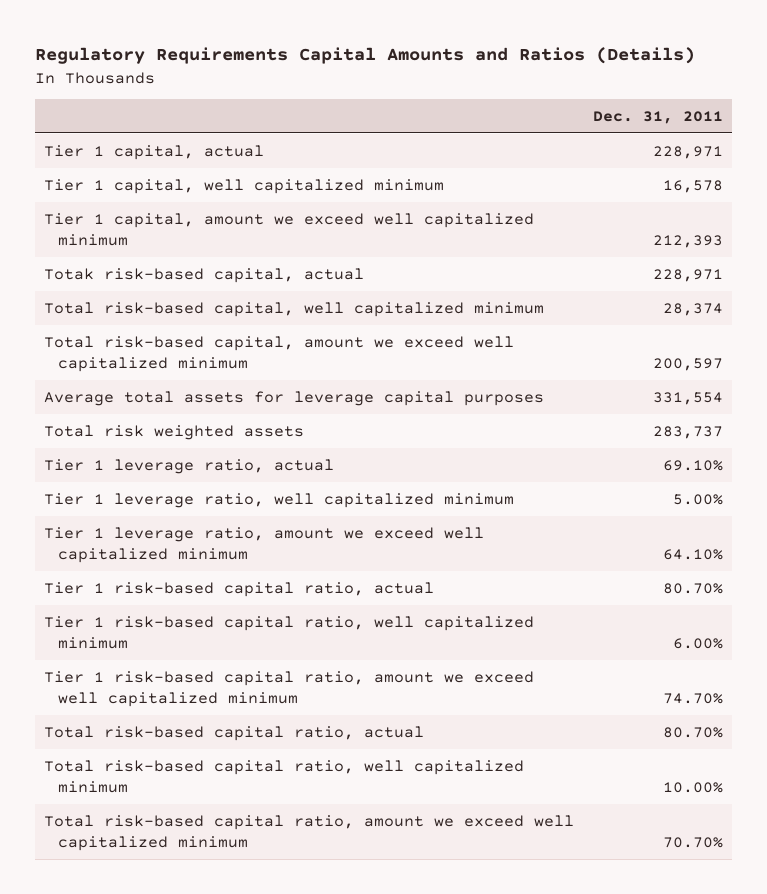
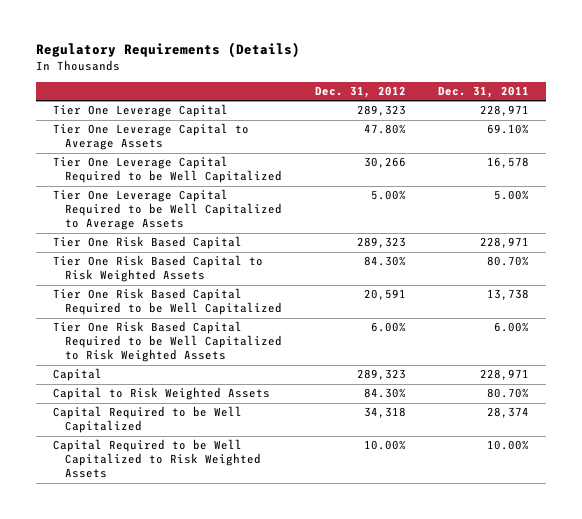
- Regulatory Requirements Capital Amounts and Ratios (Details)
+ Regulatory Requirements (Details)
- | Dec. 31, 2011
+ | Dec. 31, 2012 | Dec. 31, 2011
- Tier 1 capital, actual | 228,971
- Tier 1 capital, well capitalized minimum | 16,578
- Tier 1 capital, amount we exceed well capitalized minimum | 212,393
- Totak risk-based capital, actual | 228,971
- Total risk-based capital, well capitalized minimum | 28,374
- Total risk-based capital, amount we exceed well capitalized minimum | 200,597
- Average total assets for leverage capital purposes | 331,554
- Total risk weighted assets | 283,737
- Tier 1 leverage ratio, actual | 69.10%
- Tier 1 leverage ratio, well capitalized minimum | 5.00%
- Tier 1 leverage ratio, amount we exceed well capitalized minimum | 64.10%
- Tier 1 risk-based capital ratio, actual | 80.70%
- Tier 1 risk-based capital ratio, well capitalized minimum | 6.00%
- Tier 1 risk-based capital ratio, amount we exceed well capitalized minimum | 74.70%
- Total risk-based capital ratio, actual | 80.70%
- Total risk-based capital ratio, well capitalized minimum | 10.00%
- Total risk-based capital ratio, amount we exceed well capitalized minimum | 70.70%
+ Tier One Leverage Capital | 289,323 | 228,971
+ Tier One Leverage Capital to Average Assets | 47.80% | 69.10%
+ Tier One Leverage Capital Required to be Well Capitalized | 30,266 | 16,578
+ Tier One Leverage Capital Required to be Well Capitalized to Average Assets | 5.00% | 5.00%
+ Tier One Risk Based Capital | 289,323 | 228,971
+ Tier One Risk Based Capital to Risk Weighted Assets | 84.30% | 80.70%
+ Tier One Risk Based Capital Required to be Well Capitalized | 20,591 | 13,738
+ Tier One Risk Based Capital Required to be Well Capitalized to Risk Weighted Assets | 6.00% | 6.00%
+ Capital | 289,323 | 228,971
+ Capital to Risk Weighted Assets | 84.30% | 80.70%
+ Capital Required to be Well Capitalized | 34,318 | 28,374
+ Capital Required to be Well Capitalized to Risk Weighted Assets | 10.00% | 10.00%

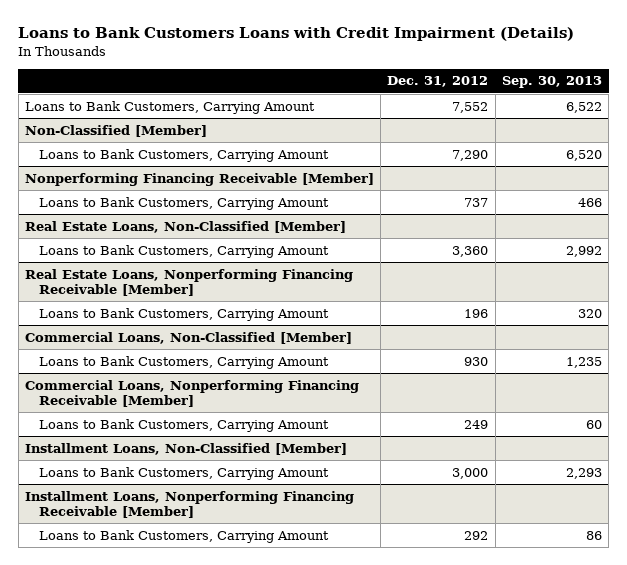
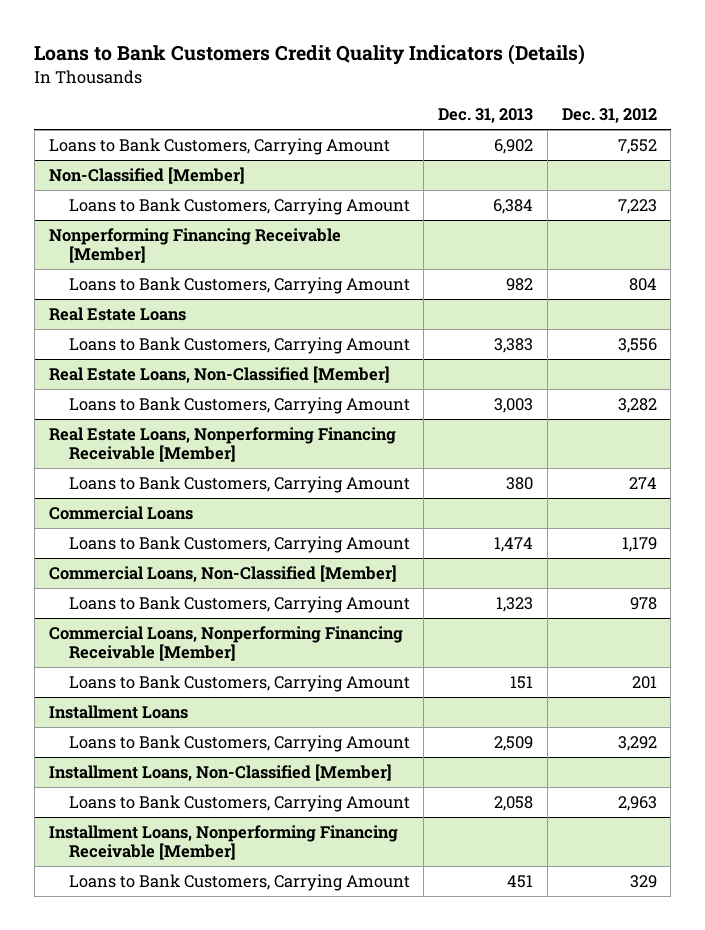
- Loans to Bank Customers Loans with Credit Impairment (Details)
+ Loans to Bank Customers Credit Quality Indicators (Details)
- | Dec. 31, 2012 | Sep. 30, 2013
+ | Dec. 31, 2013 | Dec. 31, 2012
@ Non-Classified [Member]
- Loans to Bank Customers, Carrying Amount | 7,290 | 6,520
+ Loans to Bank Customers, Carrying Amount | 6,384 | 7,223
@ Nonperforming Financing Receivable [Member]
- Loans to Bank Customers, Carrying Amount | 737 | 466
+ Loans to Bank Customers, Carrying Amount | 982 | 804
+ Real Estate Loans
+ Loans to Bank Customers, Carrying Amount | 3,383 | 3,556
@ Real Estate Loans, Non-Classified [Member]
- Loans to Bank Customers, Carrying Amount | 3,360 | 2,992
+ Loans to Bank Customers, Carrying Amount | 3,003 | 3,282
@ Real Estate Loans, Nonperforming Financing Receivable [Member]
- Loans to Bank Customers, Carrying Amount | 196 | 320
+ Loans to Bank Customers, Carrying Amount | 380 | 274
+ Commercial Loans
+ Loans to Bank Customers, Carrying Amount | 1,474 | 1,179
@ Commercial Loans, Non-Classified [Member]
- Loans to Bank Customers, Carrying Amount | 930 | 1,235
+ Loans to Bank Customers, Carrying Amount | 1,323 | 978
@ Commercial Loans, Nonperforming Financing Receivable [Member]
- Loans to Bank Customers, Carrying Amount | 249 | 60
+ Loans to Bank Customers, Carrying Amount | 151 | 201
+ Installment Loans
+ Loans to Bank Customers, Carrying Amount | 2,509 | 3,292
@ Installment Loans, Non-Classified [Member]
- Loans to Bank Customers, Carrying Amount | 3,000 | 2,293
+ Loans to Bank Customers, Carrying Amount | 2,058 | 2,963
@ Installment Loans, Nonperforming Financing Receivable [Member]
- Loans to Bank Customers, Carrying Amount | 292 | 86
+ Loans to Bank Customers, Carrying Amount | 451 | 329

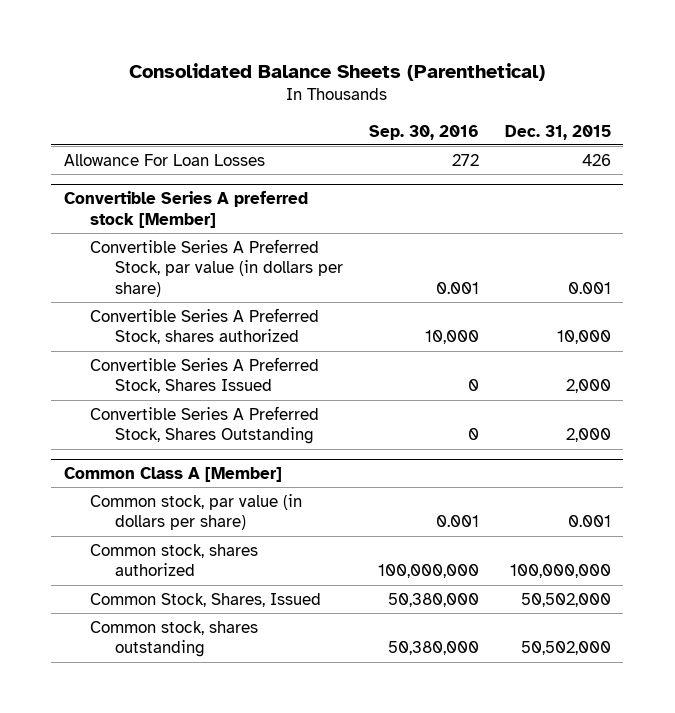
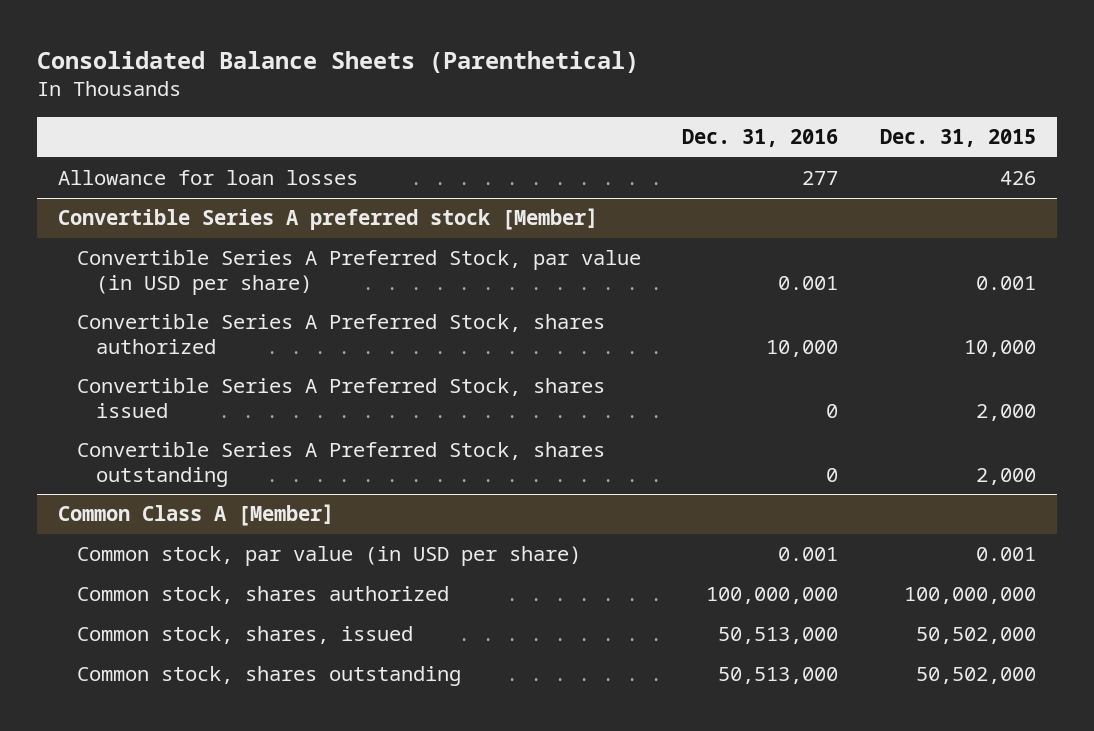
- | Sep. 30, 2016 | Dec. 31, 2015
+ | Dec. 31, 2016 | Dec. 31, 2015
- Allowance For Loan Losses | 272 | 426
+ Allowance for loan losses | 277 | 426
@ Convertible Series A preferred stock [Member]
- Convertible Series A Preferred Stock, par value (in dollars per share) | 0.001 | 0.001
+ Convertible Series A Preferred Stock, par value (in USD per share) | 0.001 | 0.001
- Convertible Series A Preferred Stock, Shares Issued | 0 | 2,000
- Convertible Series A Preferred Stock, Shares Outstanding | 0 | 2,000
+ Convertible Series A Preferred Stock, shares issued | 0 | 2,000
+ Convertible Series A Preferred Stock, shares outstanding | 0 | 2,000
@ Common Class A [Member]
- Common stock, par value (in dollars per share) | 0.001 | 0.001
+ Common stock, par value (in USD per share) | 0.001 | 0.001
- Common Stock, Shares, Issued | 50,380,000 | 50,502,000
+ Common stock, shares, issued | 50,513,000 | 50,502,000

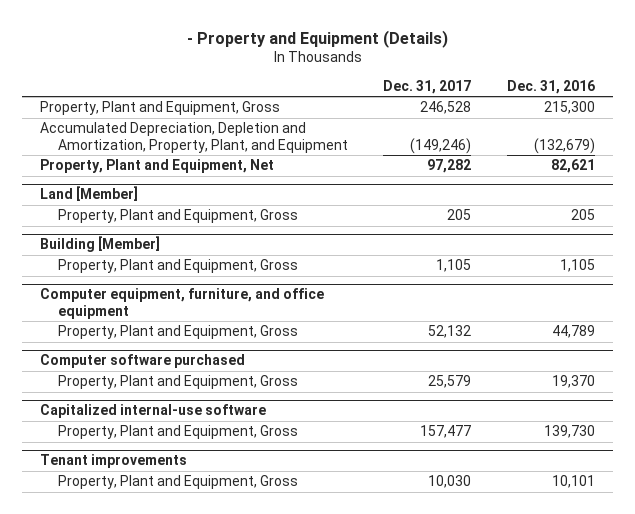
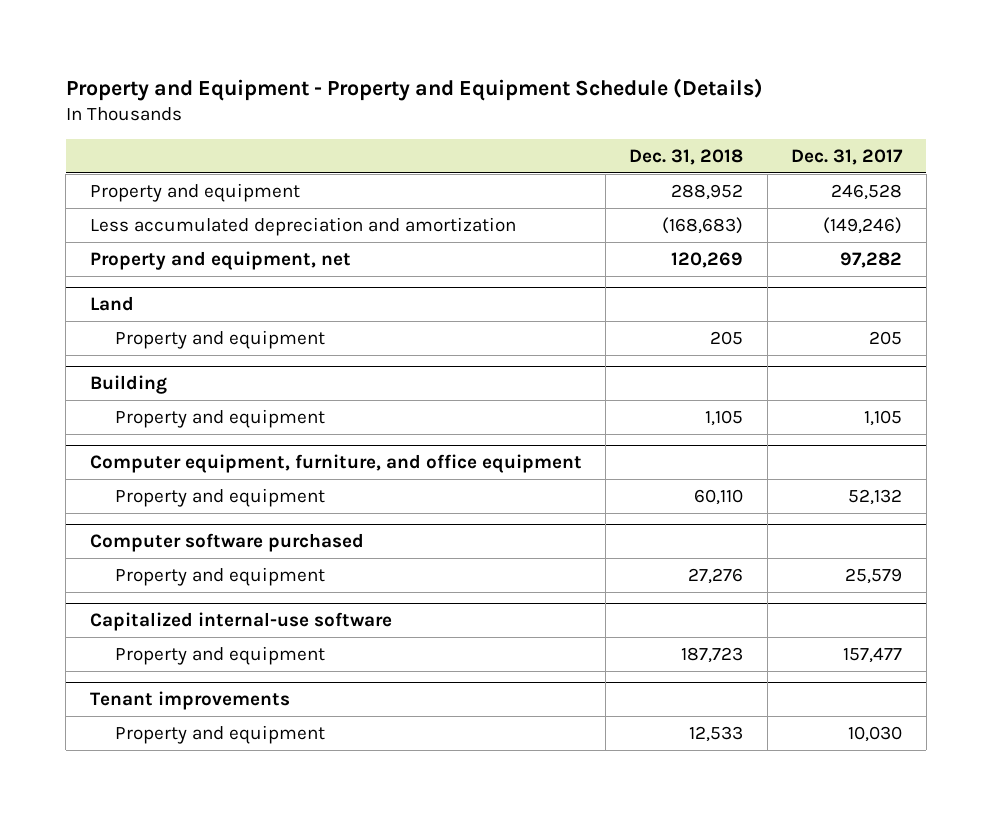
- - Property and Equipment (Details)
+ Property and Equipment - Property and Equipment Schedule (Details)
- | Dec. 31, 2017 | Dec. 31, 2016
+ | Dec. 31, 2018 | Dec. 31, 2017
- Property, Plant and Equipment, Gross | 246,528 | 215,300
- Accumulated Depreciation, Depletion and Amortization, Property, Plant, and Equipment | (149,246) | (132,679)
- Property, Plant and Equipment, Net | 97,282 | 82,621
- Land [Member]
- Property, Plant and Equipment, Gross | 205 | 205
- Building [Member]
- Property, Plant and Equipment, Gross | 1,105 | 1,105
+ Property and equipment | 288,952 | 246,528
+ Less accumulated depreciation and amortization | (168,683) | (149,246)
+ Property and equipment, net | 120,269 | 97,282
+ Land
+ Property and equipment | 205 | 205
+ Building
+ Property and equipment | 1,105 | 1,105
@ Computer equipment, furniture, and office equipment
- Property, Plant and Equipment, Gross | 52,132 | 44,789
+ Property and equipment | 60,110 | 52,132
@ Computer software purchased
- Property, Plant and Equipment, Gross | 25,579 | 19,370
+ Property and equipment | 27,276 | 25,579
@ Capitalized internal-use software
- Property, Plant and Equipment, Gross | 157,477 | 139,730
+ Property and equipment | 187,723 | 157,477
@ Tenant improvements
- Property, Plant and Equipment, Gross | 10,030 | 10,101
+ Property and equipment | 12,533 | 10,030

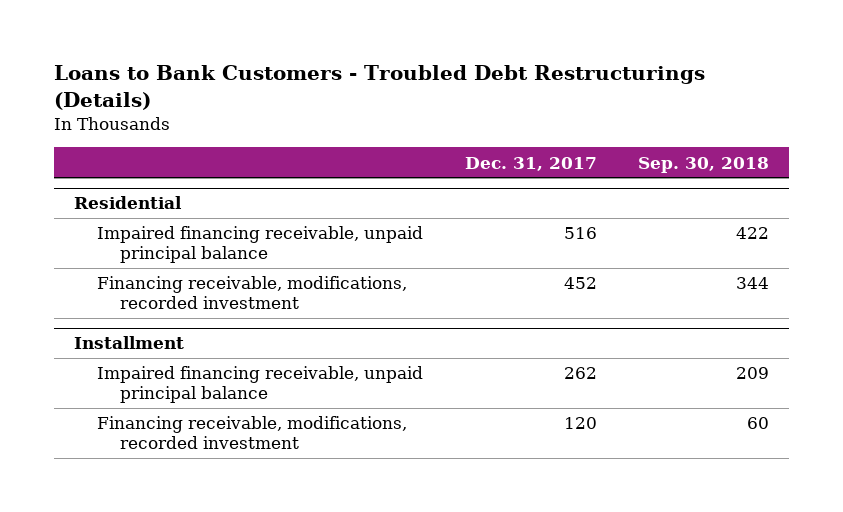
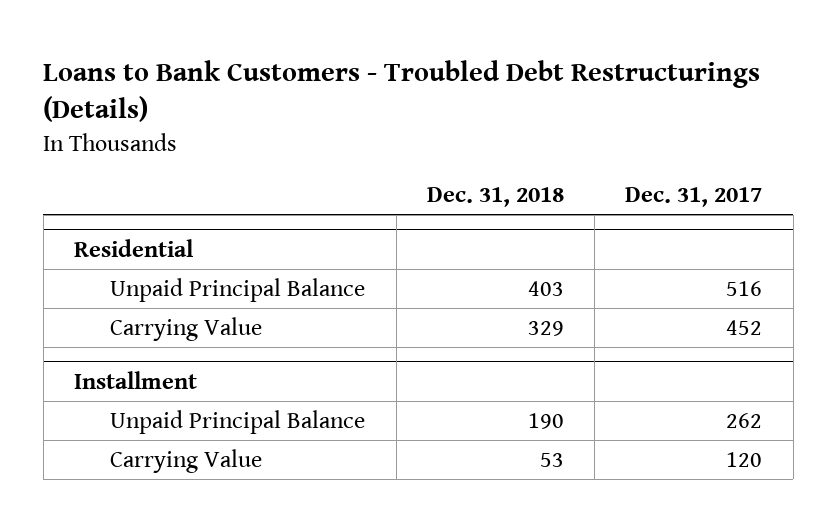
- | Dec. 31, 2017 | Sep. 30, 2018
+ | Dec. 31, 2018 | Dec. 31, 2017
@ Residential
- Impaired financing receivable, unpaid principal balance | 516 | 422
- Financing receivable, modifications, recorded investment | 452 | 344
+ Unpaid Principal Balance | 403 | 516
+ Carrying Value | 329 | 452
@ Installment
- Impaired financing receivable, unpaid principal balance | 262 | 209
- Financing receivable, modifications, recorded investment | 120 | 60
+ Unpaid Principal Balance | 190 | 262
+ Carrying Value | 53 | 120

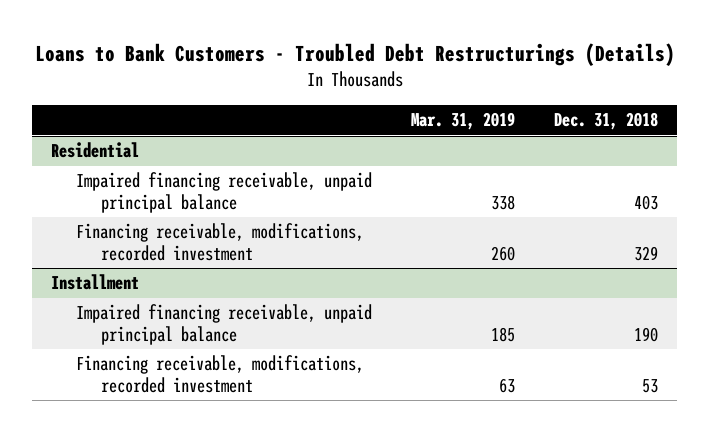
- | Dec. 31, 2018 | Dec. 31, 2017
+ | Mar. 31, 2019 | Dec. 31, 2018
@ Residential
- Unpaid Principal Balance | 403 | 516
- Carrying Value | 329 | 452
+ Impaired financing receivable, unpaid principal balance | 338 | 403
+ Financing receivable, modifications, recorded investment | 260 | 329
@ Installment
- Unpaid Principal Balance | 190 | 262
- Carrying Value | 53 | 120
+ Impaired financing receivable, unpaid principal balance | 185 | 190
+ Financing receivable, modifications, recorded investment | 63 | 53

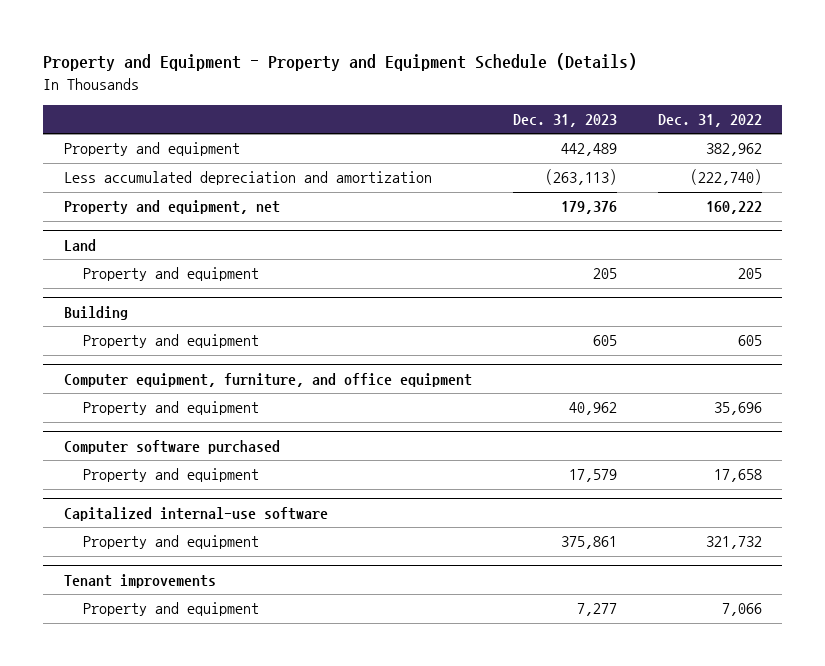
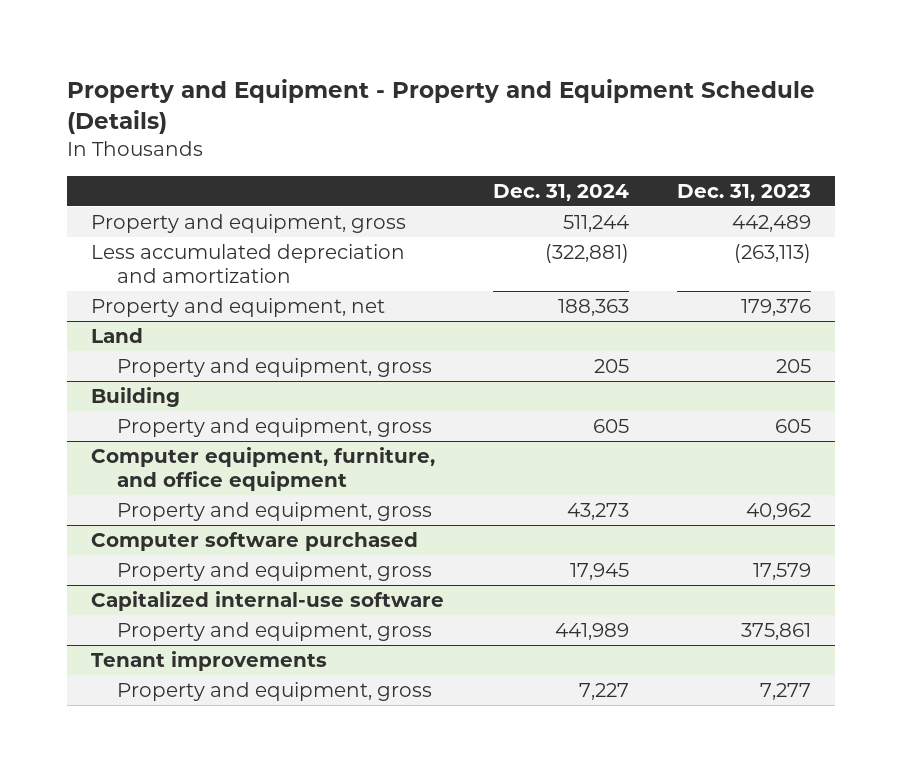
- | Dec. 31, 2023 | Dec. 31, 2022
+ | Dec. 31, 2024 | Dec. 31, 2023
- Property and equipment | 442,489 | 382,962
+ Property and equipment, gross | 511,244 | 442,489
@ Land
- Property and equipment | 205 | 205
+ Property and equipment, gross | 205 | 205
@ Building
- Property and equipment | 605 | 605
+ Property and equipment, gross | 605 | 605
@ Computer equipment, furniture, and office equipment
- Property and equipment | 40,962 | 35,696
+ Property and equipment, gross | 43,273 | 40,962
@ Computer software purchased
- Property and equipment | 17,579 | 17,658
+ Property and equipment, gross | 17,945 | 17,579
@ Capitalized internal-use software
- Property and equipment | 375,861 | 321,732
+ Property and equipment, gross | 441,989 | 375,861
@ Tenant improvements
- Property and equipment | 7,277 | 7,066
+ Property and equipment, gross | 7,227 | 7,277

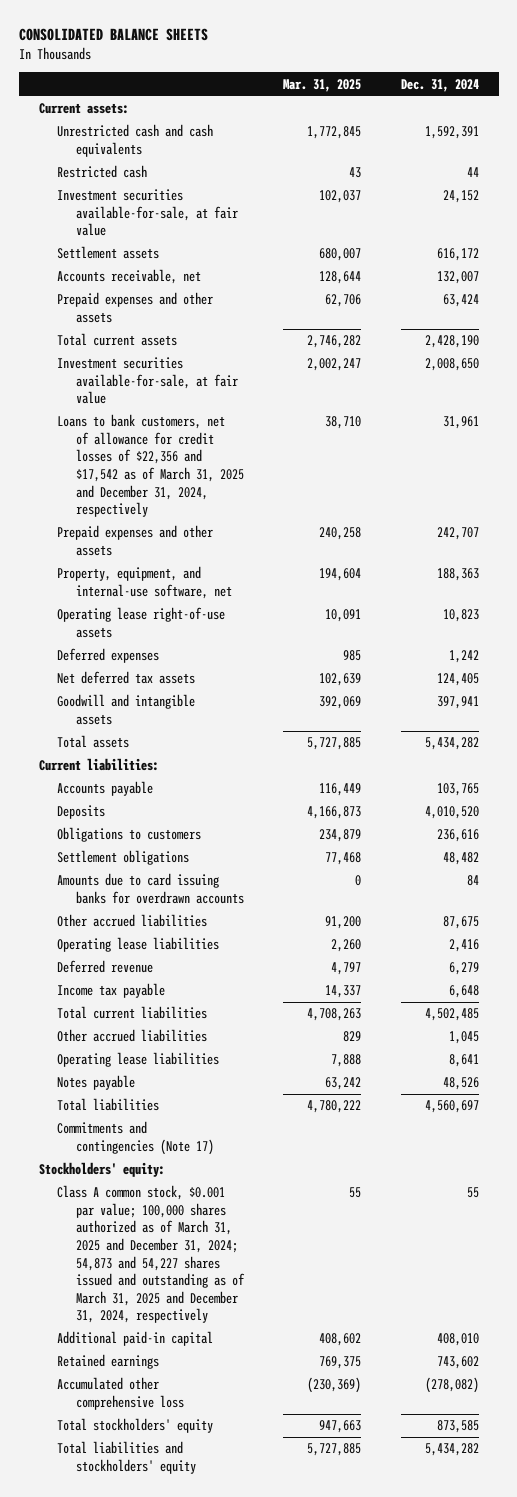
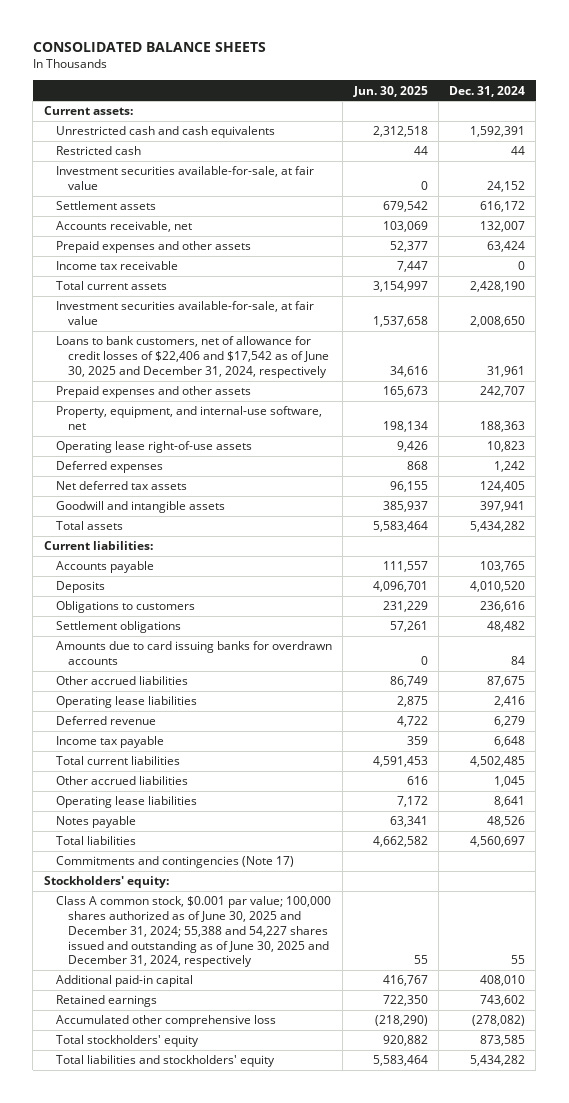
- | Mar. 31, 2025 | Dec. 31, 2024
+ | Jun. 30, 2025 | Dec. 31, 2024
+ Income tax receivable | 7,447 | 0
- Loans to bank customers, net of allowance for credit losses of $22,356 and $17,542 as of March 31, 2025 and December 31, 2024, respectively | 38,710 | 31,961
+ Loans to bank customers, net of allowance for credit losses of $22,406 and $17,542 as of June 30, 2025 and December 31, 2024, respectively | 34,616 | 31,961
- Class A common stock, $0.001 par value; 100,000 shares authorized as of March 31, 2025 and December 31, 2024; 54,873 and 54,227 shares issued and outstanding as of March 31, 2025 and December 31, 2024, respectively | 55 | 55
+ Class A common stock, $0.001 par value; 100,000 shares authorized as of June 30, 2025 and December 31, 2024; 55,388 and 54,227 shares issued and outstanding as of June 30, 2025 and December 31, 2024, respectively | 55 | 55

